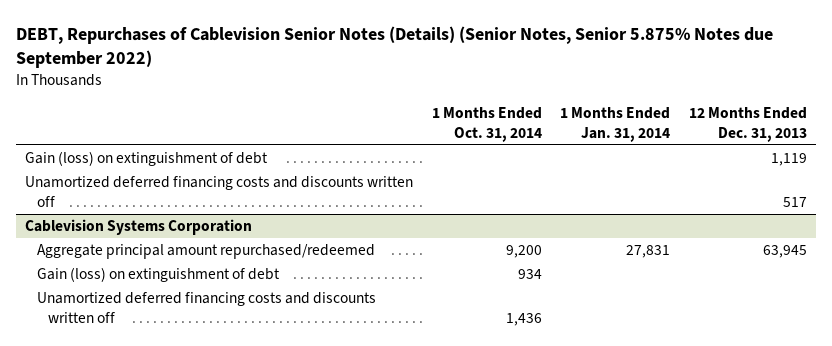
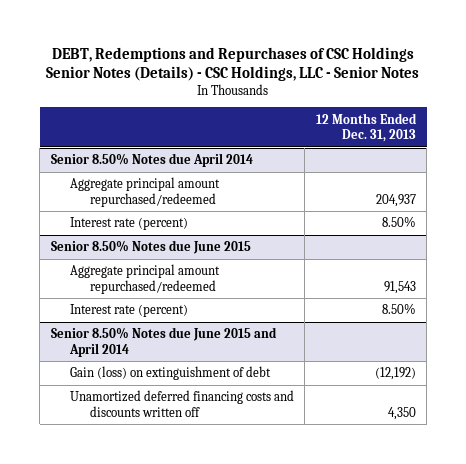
- DEBT, Repurchases of Cablevision Senior Notes (Details) (Senior Notes, Senior 5.875% Notes due September 2022)
+ DEBT, Redemptions and Repurchases of CSC Holdings Senior Notes (Details) - CSC Holdings, LLC - Senior Notes
- | 1 Months Ended Oct. 31, 2014 | 1 Months Ended Jan. 31, 2014 | 12 Months Ended Dec. 31, 2013
+ | 12 Months Ended Dec. 31, 2013
- Gain (loss) on extinguishment of debt | | | 1,119
- Unamortized deferred financing costs and discounts written off | | | 517
- Cablevision Systems Corporation
- Aggregate principal amount repurchased/redeemed | 9,200 | 27,831 | 63,945
- Gain (loss) on extinguishment of debt | 934 | |
- Unamortized deferred financing costs and discounts written off | 1,436 | |
+ Senior 8.50% Notes due April 2014
+ Aggregate principal amount repurchased/redeemed | 204,937
+ Interest rate (percent) | 8.50%
+ Senior 8.50% Notes due June 2015
+ Aggregate principal amount repurchased/redeemed | 91,543
+ Interest rate (percent) | 8.50%
+ Senior 8.50% Notes due June 2015 and April 2014
+ Gain (loss) on extinguishment of debt | (12,192)
+ Unamortized deferred financing costs and discounts written off | 4,350

